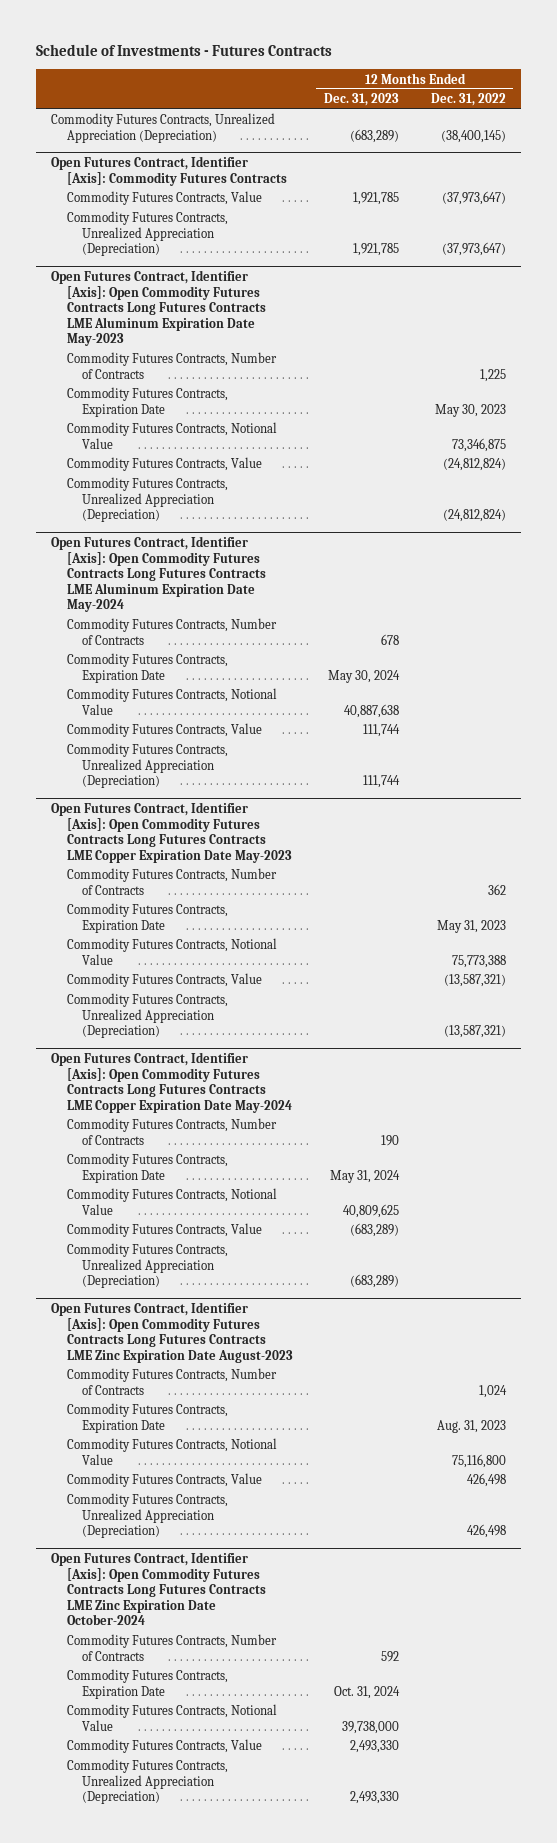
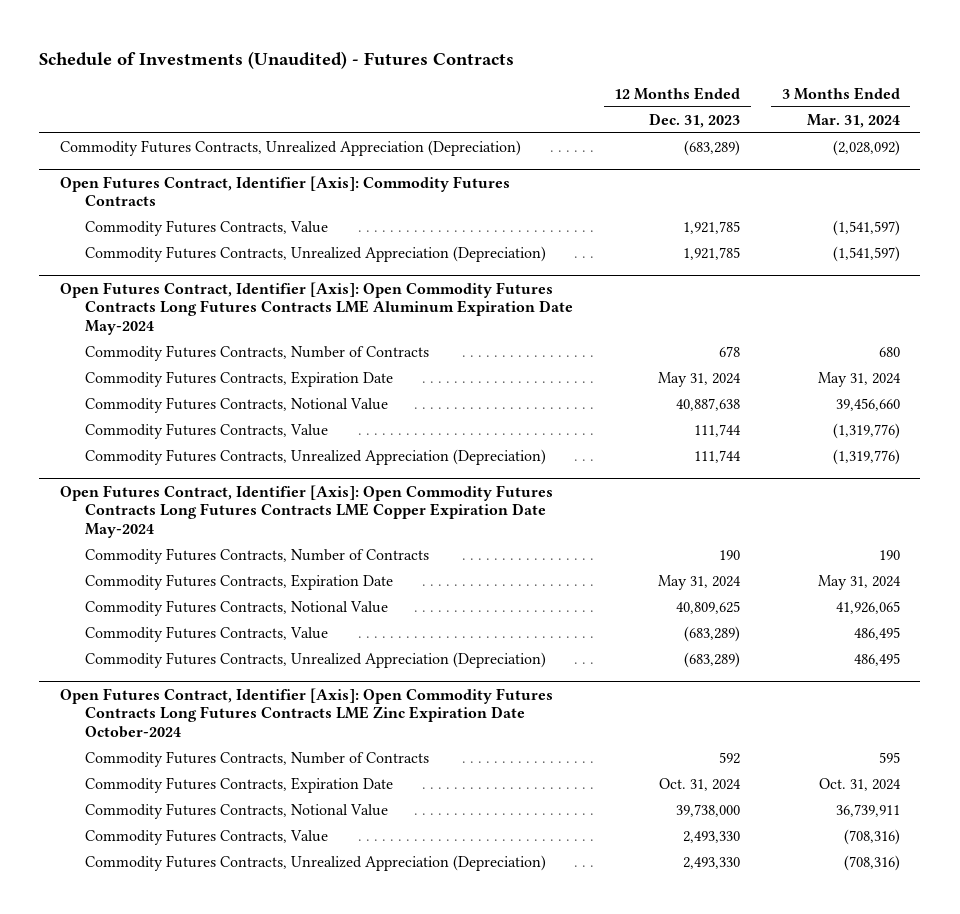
- Schedule of Investments - Futures Contracts
+ Schedule of Investments (Unaudited) - Futures Contracts
- | 12 Months Ended Dec. 31, 2023 | 12 Months Ended Dec. 31, 2022
+ | 12 Months Ended Dec. 31, 2023 | 3 Months Ended Mar. 31, 2024
- Open Futures Contract, Identifier [Axis]: Open Commodity Futures Contracts Long Futures Contracts LME Aluminum Expiration Date May-2023
- Commodity Futures Contracts, Number of Contracts | | 1,225
- Commodity Futures Contracts, Expiration Date | | May 30, 2023
- Commodity Futures Contracts, Notional Value | | 73,346,875
- Commodity Futures Contracts, Value | | (24,812,824)
- Commodity Futures Contracts, Unrealized Appreciation (Depreciation) | | (24,812,824)
@ Open Futures Contract, Identifier [Axis]: Open Commodity Futures Contracts Long Futures Contracts LME Aluminum Expiration Date May-2024
- Commodity Futures Contracts, Expiration Date | May 30, 2024 |
+ Commodity Futures Contracts, Expiration Date | May 31, 2024 | May 31, 2024
- Open Futures Contract, Identifier [Axis]: Open Commodity Futures Contracts Long Futures Contracts LME Copper Expiration Date May-2023
- Commodity Futures Contracts, Number of Contracts | | 362
- Commodity Futures Contracts, Expiration Date | | May 31, 2023
- Commodity Futures Contracts, Notional Value | | 75,773,388
- Commodity Futures Contracts, Value | | (13,587,321)
- Commodity Futures Contracts, Unrealized Appreciation (Depreciation) | | (13,587,321)
- Open Futures Contract, Identifier [Axis]: Open Commodity Futures Contracts Long Futures Contracts LME Zinc Expiration Date August-2023
- Commodity Futures Contracts, Number of Contracts | | 1,024
- Commodity Futures Contracts, Expiration Date | | Aug. 31, 2023
- Commodity Futures Contracts, Notional Value | | 75,116,800
- Commodity Futures Contracts, Value | | 426,498
- Commodity Futures Contracts, Unrealized Appreciation (Depreciation) | | 426,498

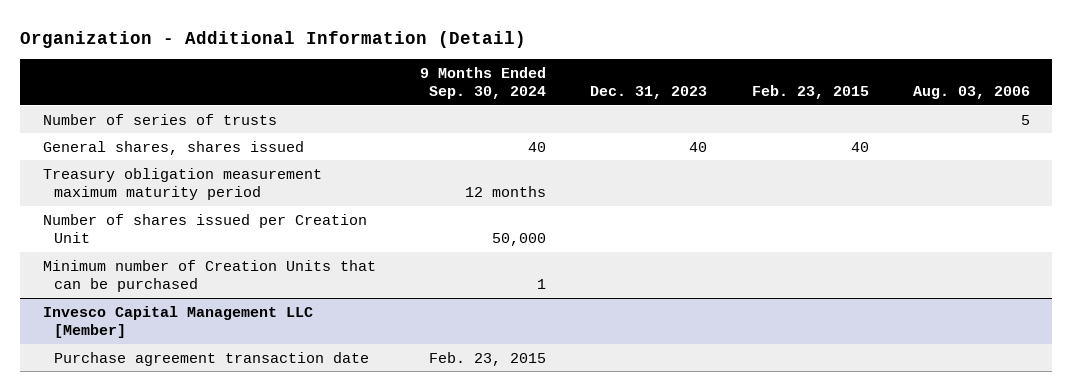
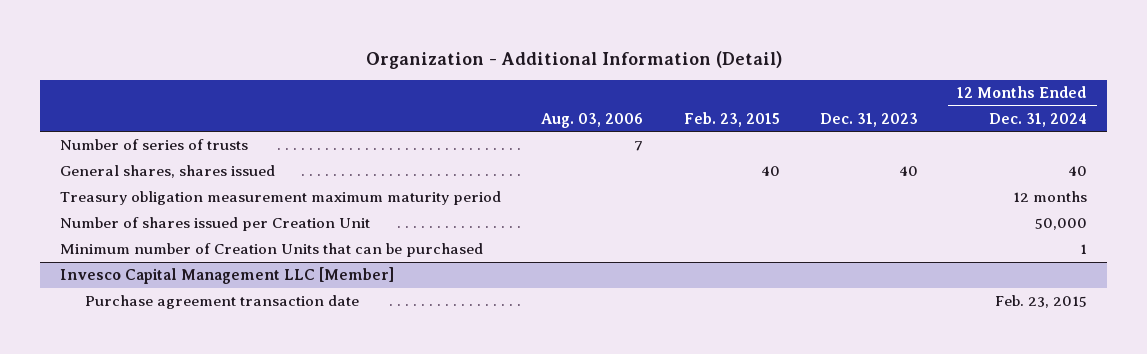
- | 9 Months Ended Sep. 30, 2024 | Dec. 31, 2023 | Feb. 23, 2015 | Aug. 03, 2006
+ | Aug. 03, 2006 | Feb. 23, 2015 | Dec. 31, 2023 | 12 Months Ended Dec. 31, 2024
- Number of series of trusts | | | | 5
+ Number of series of trusts | 7 | | |

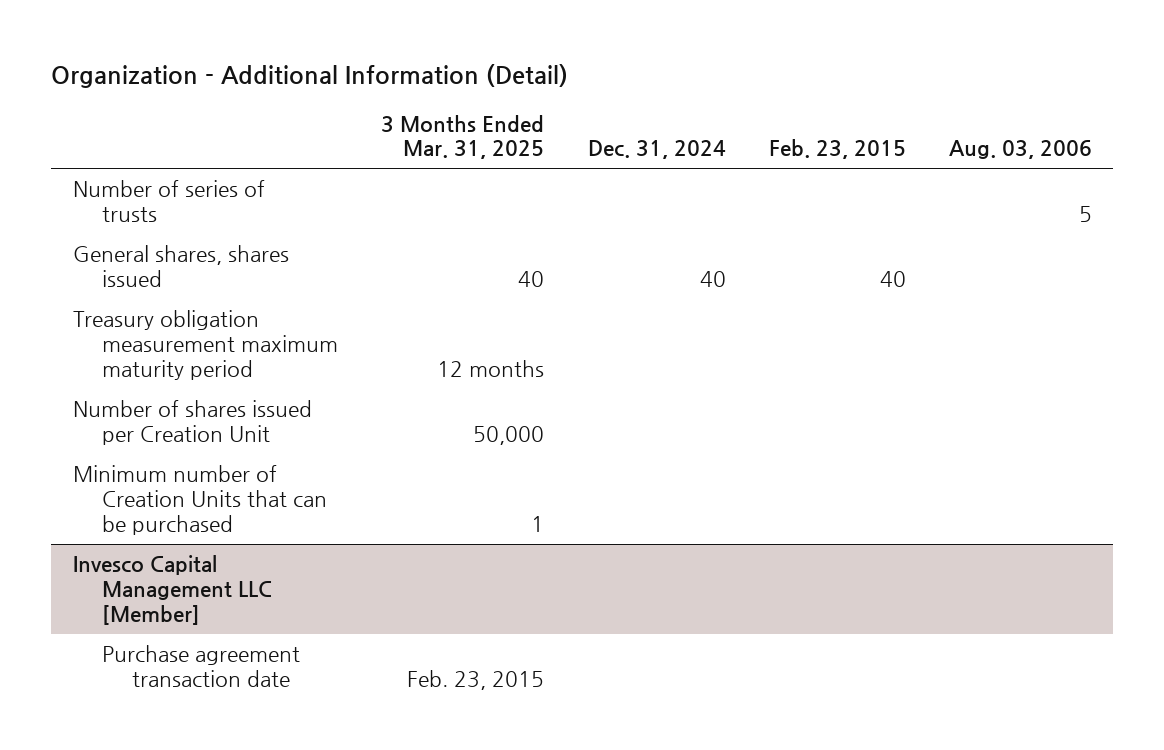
- | Aug. 03, 2006 | Feb. 23, 2015 | Dec. 31, 2023 | 12 Months Ended Dec. 31, 2024
+ | 3 Months Ended Mar. 31, 2025 | Dec. 31, 2024 | Feb. 23, 2015 | Aug. 03, 2006
- Number of series of trusts | 7 | | |
+ Number of series of trusts | | | | 5

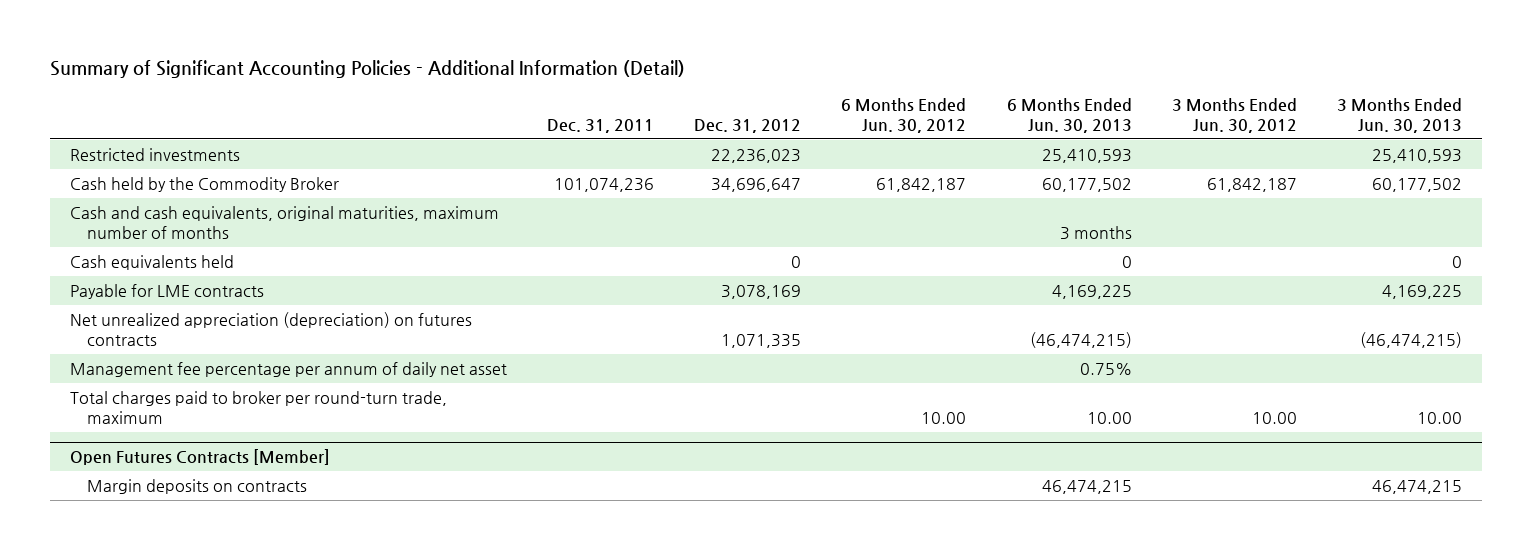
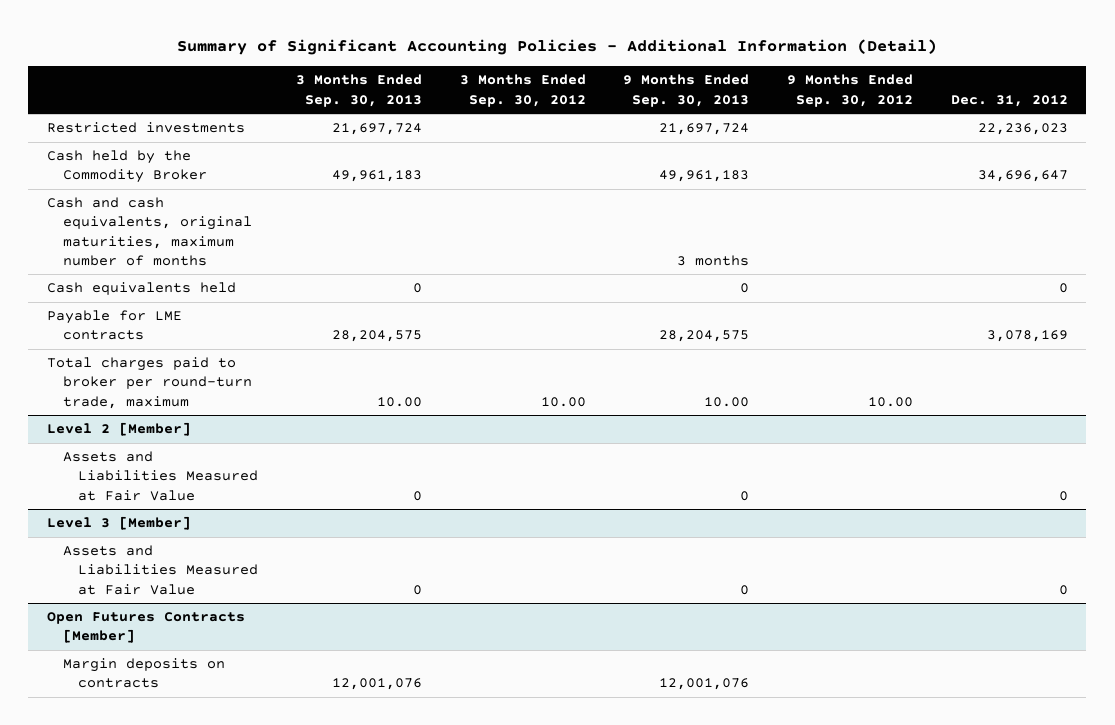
- | Dec. 31, 2011 | Dec. 31, 2012 | 6 Months Ended Jun. 30, 2012 | 6 Months Ended Jun. 30, 2013 | 3 Months Ended Jun. 30, 2012 | 3 Months Ended Jun. 30, 2013
+ | 3 Months Ended Sep. 30, 2013 | 3 Months Ended Sep. 30, 2012 | 9 Months Ended Sep. 30, 2013 | 9 Months Ended Sep. 30, 2012 | Dec. 31, 2012
- Net unrealized appreciation (depreciation) on futures contracts | | 1,071,335 | | (46,474,215) | | (46,474,215)
- Management fee percentage per annum of daily net asset | | | | 0.75% | |
+ Level 2 [Member]
+ Assets and Liabilities Measured at Fair Value | 0 | | 0 | | 0
+ Level 3 [Member]
+ Assets and Liabilities Measured at Fair Value | 0 | | 0 | | 0

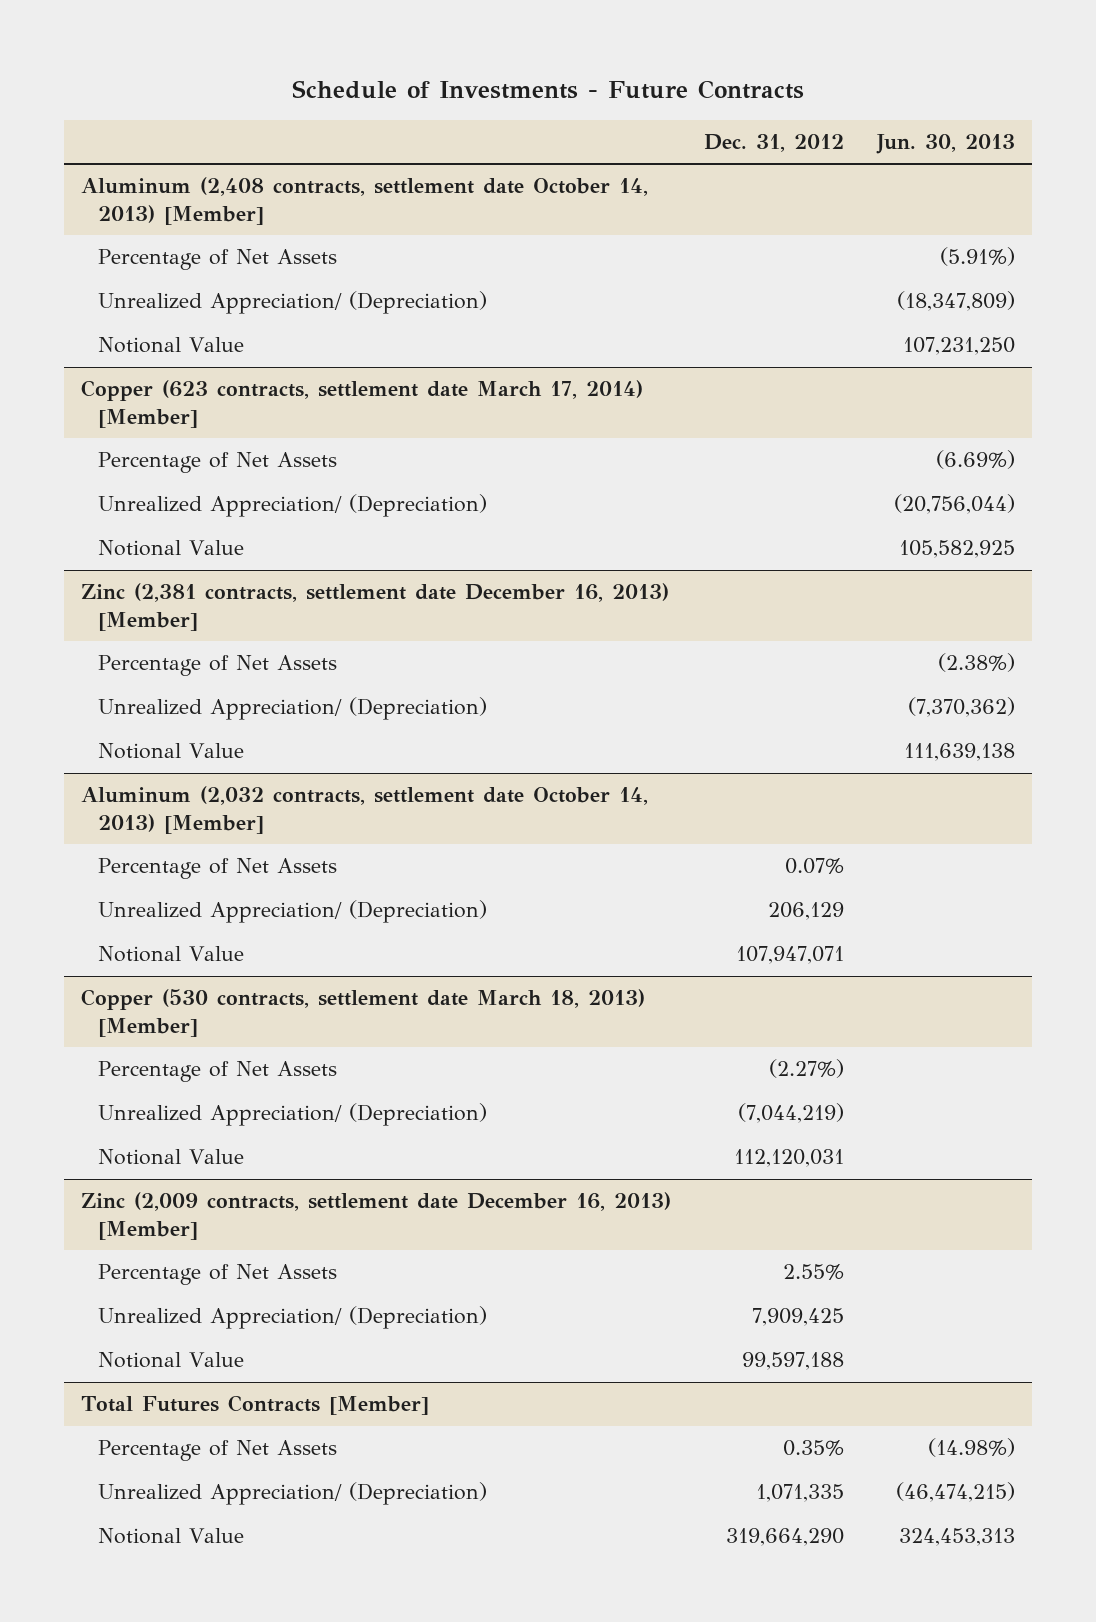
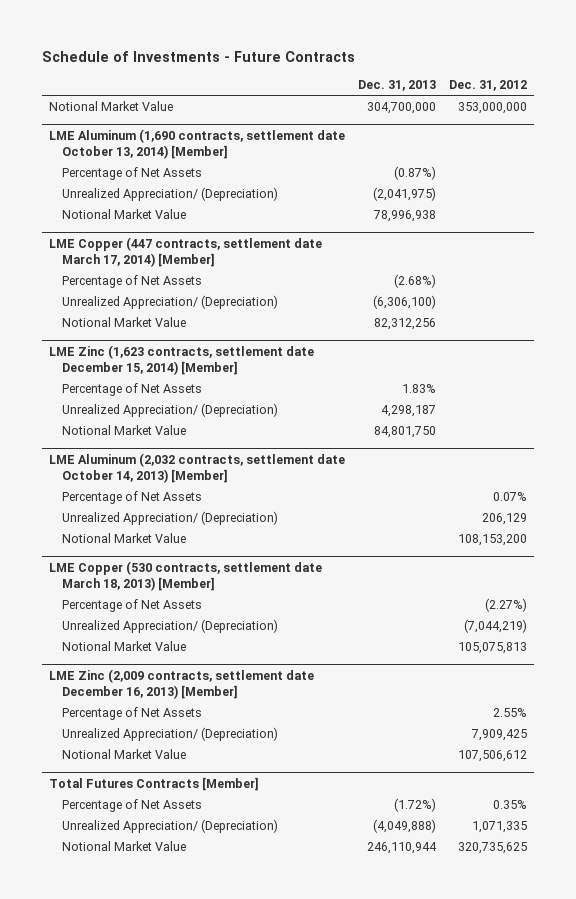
- | Dec. 31, 2012 | Jun. 30, 2013
+ | Dec. 31, 2013 | Dec. 31, 2012
- Aluminum (2,408 contracts, settlement date October 14, 2013) [Member]
- Percentage of Net Assets | | (5.91%)
- Unrealized Appreciation/ (Depreciation) | | (18,347,809)
- Notional Value | | 107,231,250
- Copper (623 contracts, settlement date March 17, 2014) [Member]
+ Notional Market Value | 304,700,000 | 353,000,000
+ LME Aluminum (1,690 contracts, settlement date October 13, 2014) [Member]
+ Percentage of Net Assets | (0.87%) |
+ Unrealized Appreciation/ (Depreciation) | (2,041,975) |
+ Notional Market Value | 78,996,938 |
+ LME Copper (447 contracts, settlement date March 17, 2014) [Member]
- Notional Value | | 105,582,925
- Zinc (2,381 contracts, settlement date December 16, 2013) [Member]
- Percentage of Net Assets | | (2.38%)
- Unrealized Appreciation/ (Depreciation) | | (7,370,362)
- Notional Value | | 111,639,138
- Aluminum (2,032 contracts, settlement date October 14, 2013) [Member]
+ Notional Market Value | 82,312,256 |
+ LME Zinc (1,623 contracts, settlement date December 15, 2014) [Member]
+ Percentage of Net Assets | 1.83% |
+ Unrealized Appreciation/ (Depreciation) | 4,298,187 |
+ Notional Market Value | 84,801,750 |
+ LME Aluminum (2,032 contracts, settlement date October 14, 2013) [Member]
- Notional Value | 107,947,071 |
- Copper (530 contracts, settlement date March 18, 2013) [Member]
+ Notional Market Value | | 108,153,200
+ LME Copper (530 contracts, settlement date March 18, 2013) [Member]
- Notional Value | 112,120,031 |
- Zinc (2,009 contracts, settlement date December 16, 2013) [Member]
+ Notional Market Value | | 105,075,813
+ LME Zinc (2,009 contracts, settlement date December 16, 2013) [Member]
- Notional Value | 99,597,188 |
+ Notional Market Value | | 107,506,612
@ Total Futures Contracts [Member]
- Notional Value | 319,664,290 | 324,453,313
+ Notional Market Value | 246,110,944 | 320,735,625

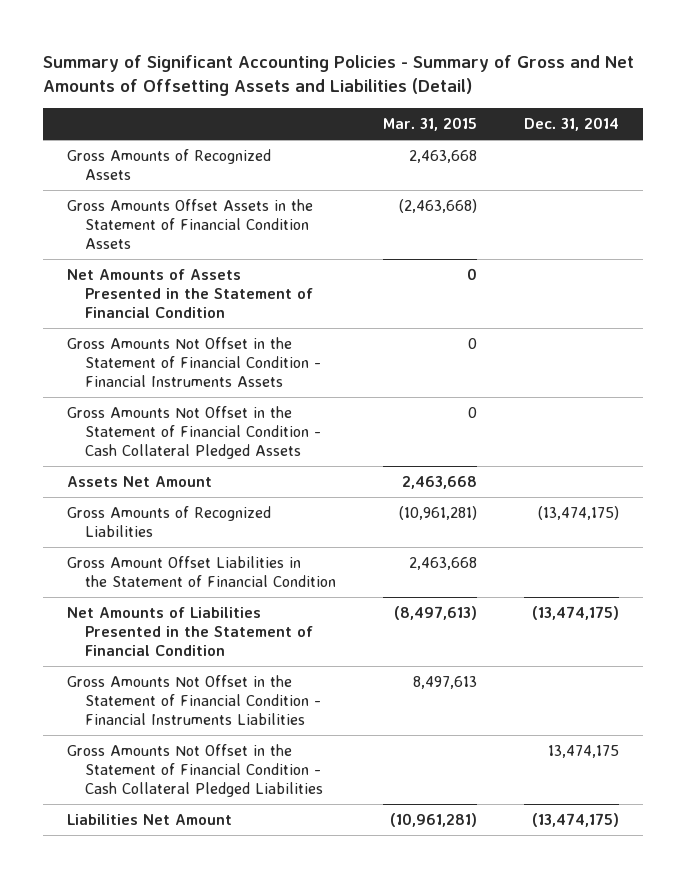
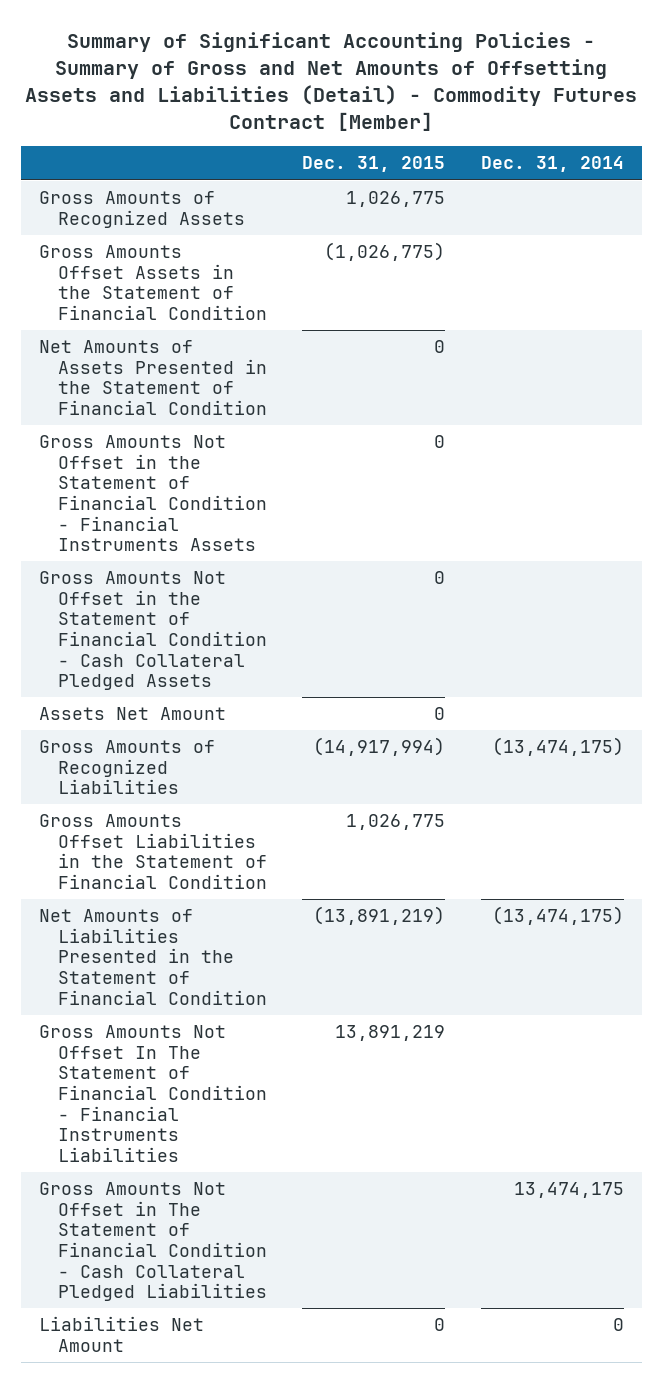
- Summary of Significant Accounting Policies - Summary of Gross and Net Amounts of Offsetting Assets and Liabilities (Detail)
+ Summary of Significant Accounting Policies - Summary of Gross and Net Amounts of Offsetting Assets and Liabilities (Detail) - Commodity Futures Contract [Member]
- | Mar. 31, 2015 | Dec. 31, 2014
+ | Dec. 31, 2015 | Dec. 31, 2014
- Gross Amounts Offset Assets in the Statement of Financial Condition Assets | (2,463,668) |
+ Gross Amounts Offset Assets in the Statement of Financial Condition | (1,026,775) |
- Gross Amount Offset Liabilities in the Statement of Financial Condition | 2,463,668 |
+ Gross Amounts Offset Liabilities in the Statement of Financial Condition | 1,026,775 |
- Gross Amounts Not Offset in the Statement of Financial Condition - Financial Instruments Liabilities | 8,497,613 |
- Gross Amounts Not Offset in the Statement of Financial Condition - Cash Collateral Pledged Liabilities | | 13,474,175
- Liabilities Net Amount | (10,961,281) | (13,474,175)
+ Gross Amounts Not Offset In The Statement of Financial Condition - Financial Instruments Liabilities | 13,891,219 |
+ Gross Amounts Not Offset in The Statement of Financial Condition - Cash Collateral Pledged Liabilities | | 13,474,175
+ Liabilities Net Amount | 0 | 0

